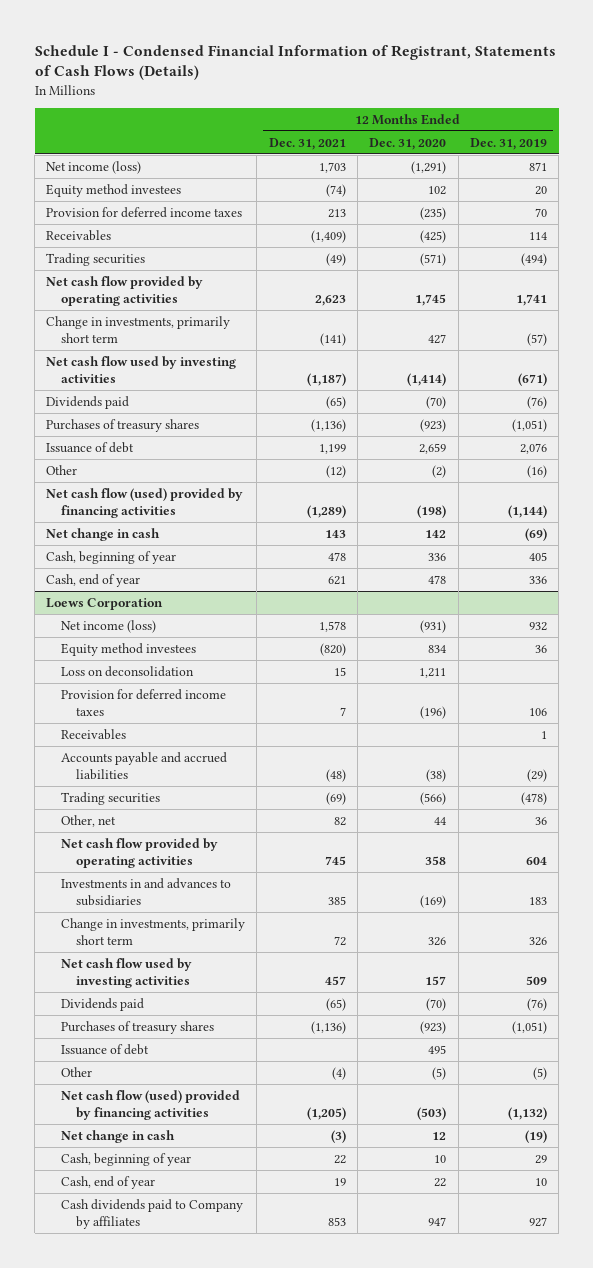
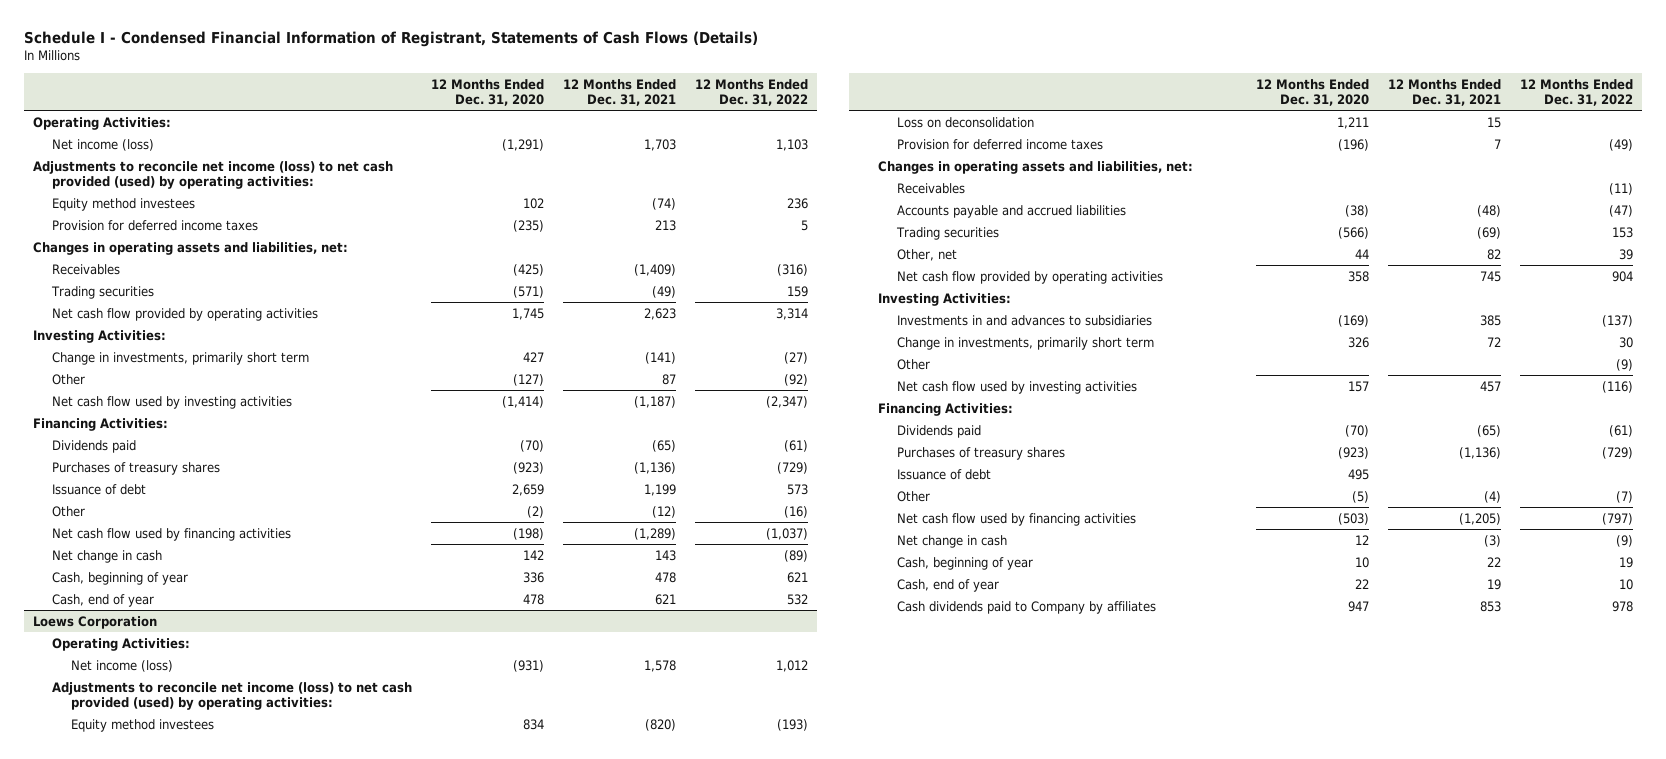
- | 12 Months Ended Dec. 31, 2021 | 12 Months Ended Dec. 31, 2020 | 12 Months Ended Dec. 31, 2019
+ | 12 Months Ended Dec. 31, 2020 | 12 Months Ended Dec. 31, 2021 | 12 Months Ended Dec. 31, 2022
+ Operating Activities:
+ Adjustments to reconcile net income (loss) to net cash provided (used) by operating activities:
+ Changes in operating assets and liabilities, net:
+ Investing Activities:
+ Other | (127) | 87 | (92)
+ Financing Activities:
- Net cash flow (used) provided by financing activities | (1,289) | (198) | (1,144)
+ Net cash flow used by financing activities | (198) | (1,289) | (1,037)
@ Loews Corporation
+ Operating Activities:
+ Adjustments to reconcile net income (loss) to net cash provided (used) by operating activities:
+ Changes in operating assets and liabilities, net:
+ Investing Activities:
+ Other | | | (9)
+ Financing Activities:
- Net cash flow (used) provided by financing activities | (1,205) | (503) | (1,132)
+ Net cash flow used by financing activities | (503) | (1,205) | (797)

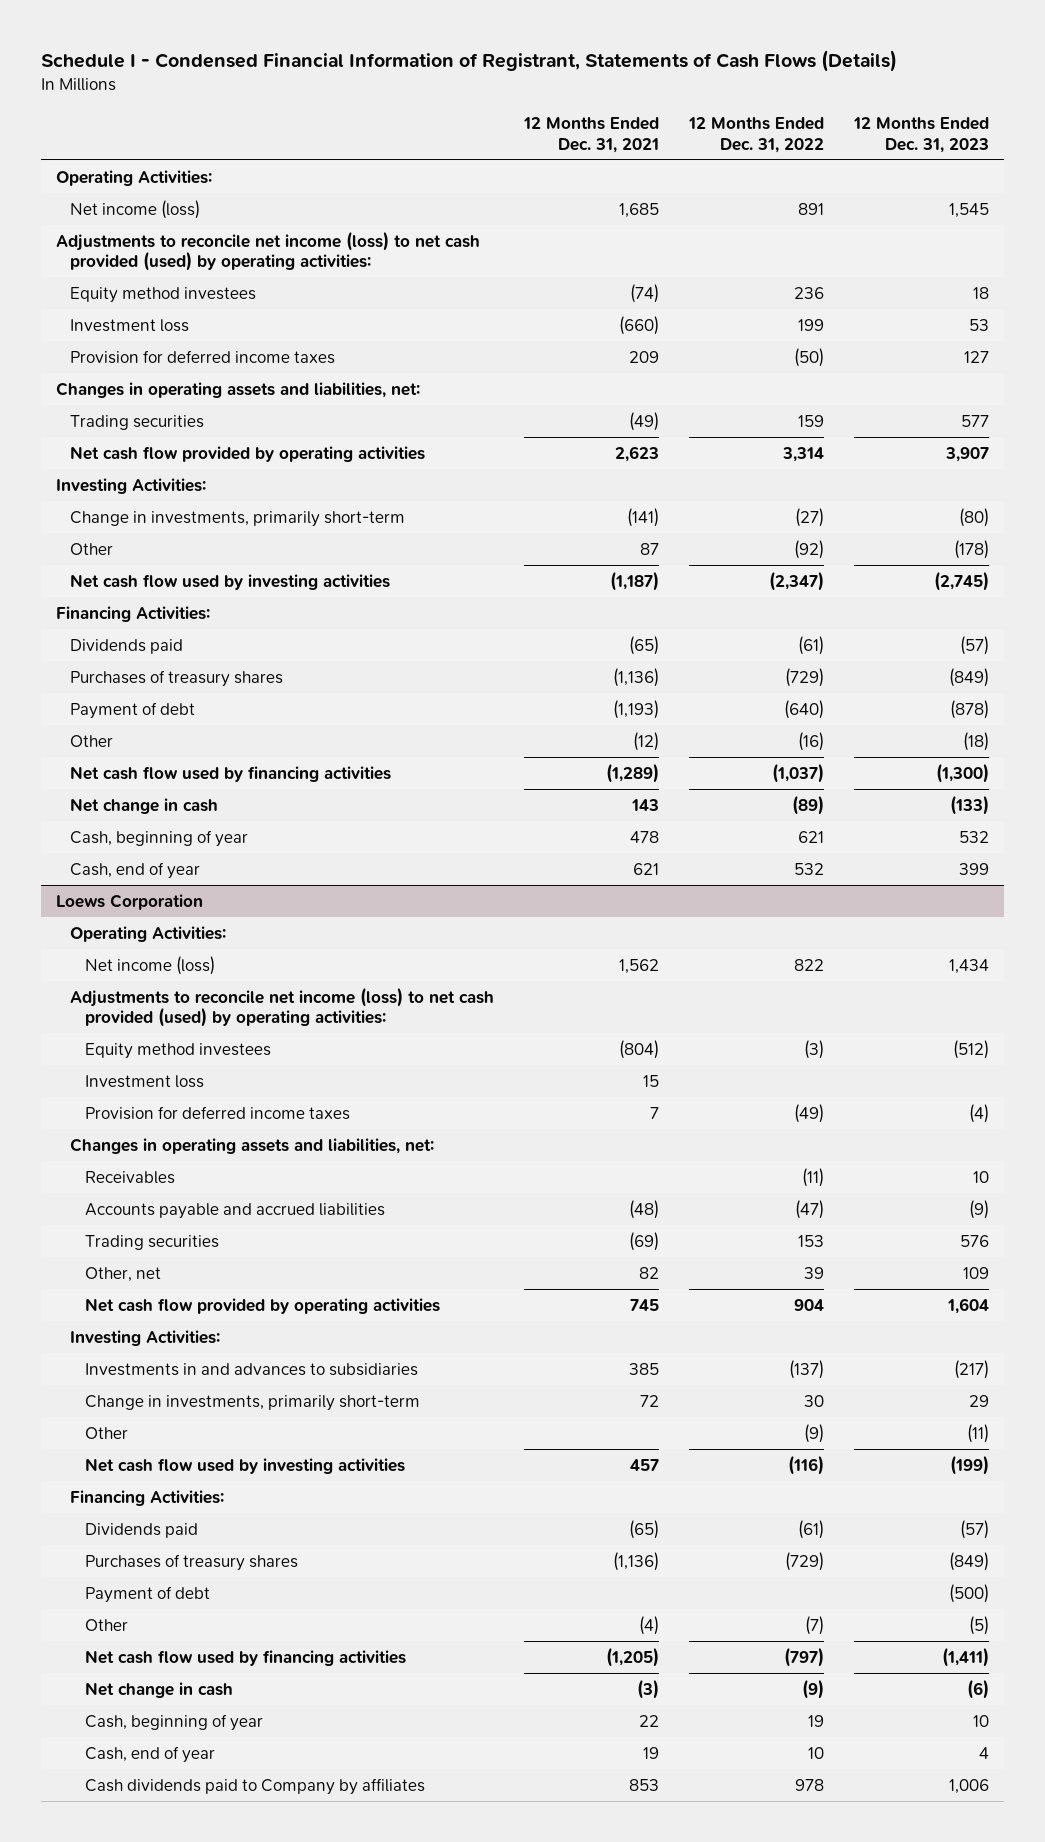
- | 12 Months Ended Dec. 31, 2020 | 12 Months Ended Dec. 31, 2021 | 12 Months Ended Dec. 31, 2022
+ | 12 Months Ended Dec. 31, 2021 | 12 Months Ended Dec. 31, 2022 | 12 Months Ended Dec. 31, 2023
- Net income (loss) | (1,291) | 1,703 | 1,103
+ Net income (loss) | 1,685 | 891 | 1,545
- Provision for deferred income taxes | (235) | 213 | 5
+ Investment loss | (660) | 199 | 53
+ Provision for deferred income taxes | 209 | (50) | 127
- Receivables | (425) | (1,409) | (316)
- Change in investments, primarily short term | 427 | (141) | (27)
+ Change in investments, primarily short-term | (141) | (27) | (80)
- Issuance of debt | 2,659 | 1,199 | 573
+ Payment of debt | (1,193) | (640) | (878)
@ Loews Corporation
- Net income (loss) | (931) | 1,578 | 1,012
+ Net income (loss) | 1,562 | 822 | 1,434
- Equity method investees | 834 | (820) | (193)
- Loss on deconsolidation | 1,211 | 15 |
+ Equity method investees | (804) | (3) | (512)
+ Investment loss | 15 | |
- Change in investments, primarily short term | 326 | 72 | 30
+ Change in investments, primarily short-term | 72 | 30 | 29
- Issuance of debt | 495 | |
+ Payment of debt | | | (500)

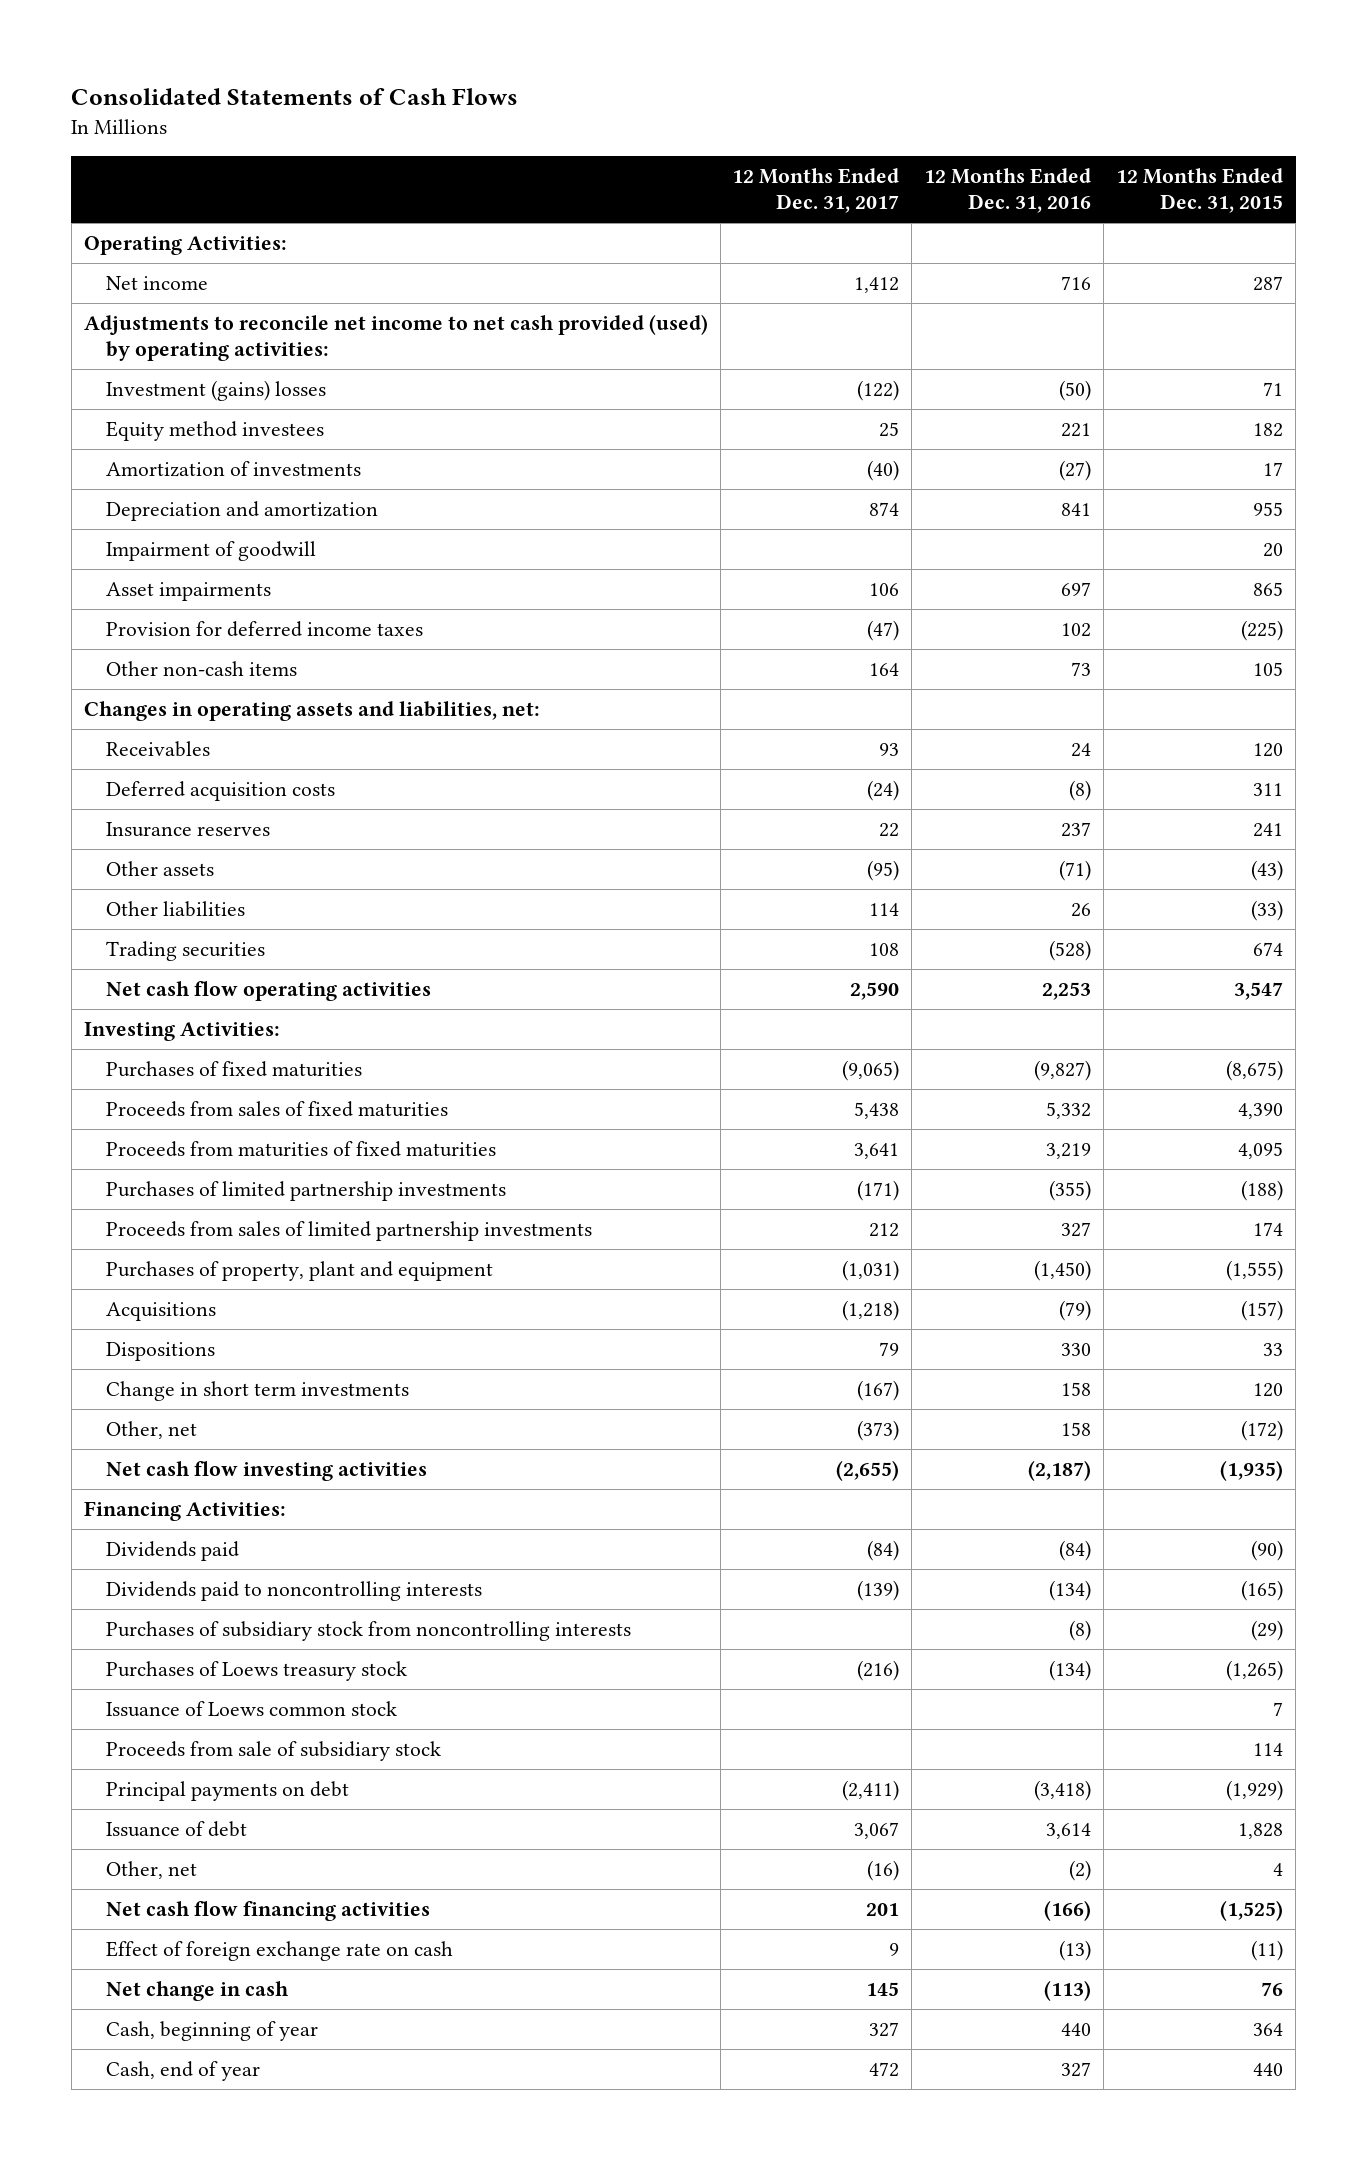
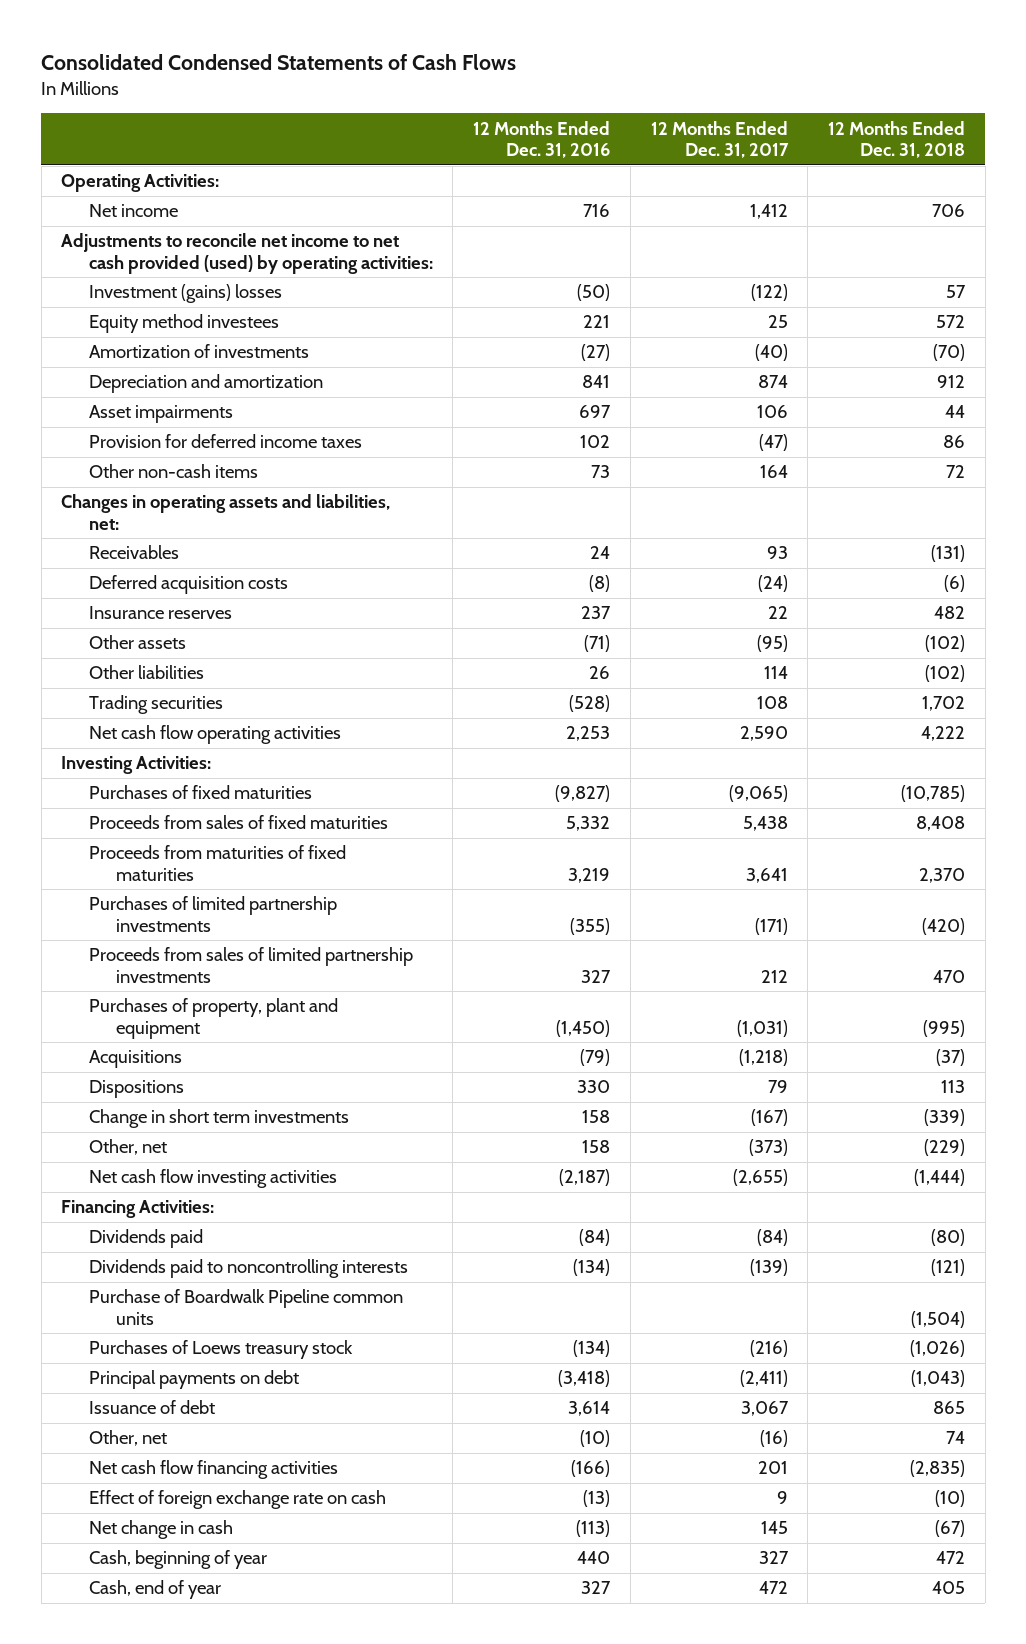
- Consolidated Statements of Cash Flows
+ Consolidated Condensed Statements of Cash Flows
- | 12 Months Ended Dec. 31, 2017 | 12 Months Ended Dec. 31, 2016 | 12 Months Ended Dec. 31, 2015
+ | 12 Months Ended Dec. 31, 2016 | 12 Months Ended Dec. 31, 2017 | 12 Months Ended Dec. 31, 2018
- Impairment of goodwill | | | 20
- Purchases of subsidiary stock from noncontrolling interests | | (8) | (29)
+ Purchase of Boardwalk Pipeline common units | | | (1,504)
- Issuance of Loews common stock | | | 7
- Proceeds from sale of subsidiary stock | | | 114
- Other, net | (16) | (2) | 4
+ Other, net | (10) | (16) | 74

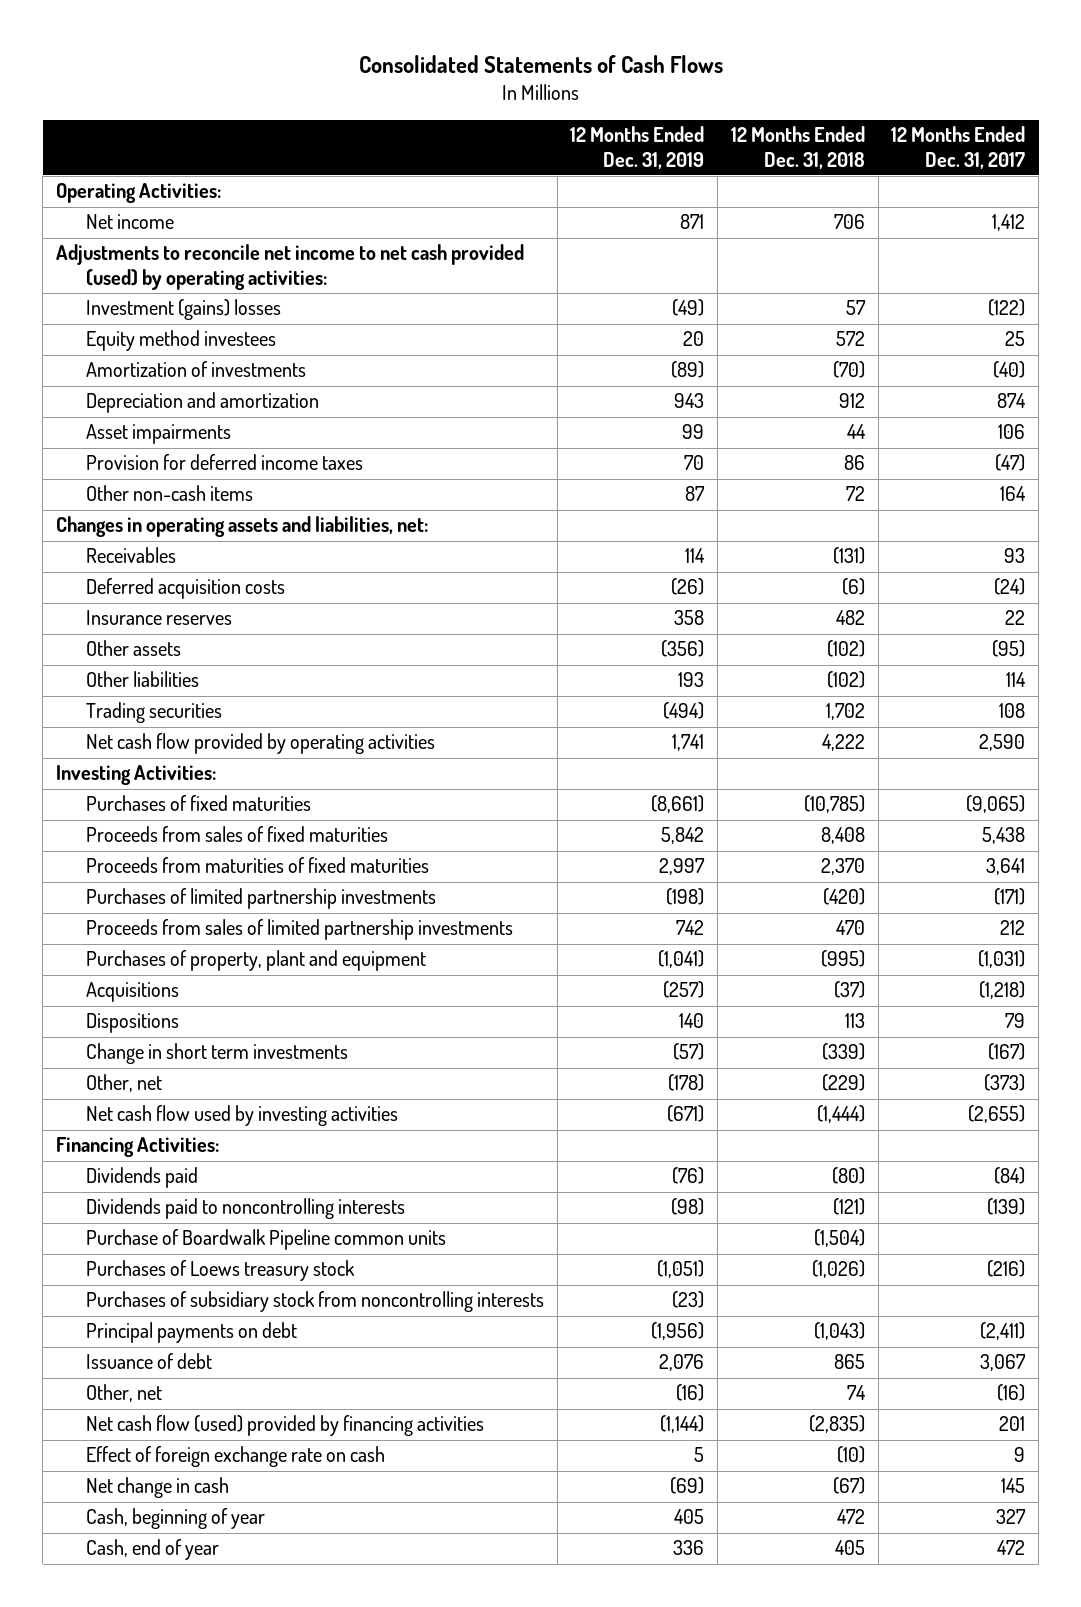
- Consolidated Condensed Statements of Cash Flows
+ Consolidated Statements of Cash Flows
- | 12 Months Ended Dec. 31, 2016 | 12 Months Ended Dec. 31, 2017 | 12 Months Ended Dec. 31, 2018
+ | 12 Months Ended Dec. 31, 2019 | 12 Months Ended Dec. 31, 2018 | 12 Months Ended Dec. 31, 2017
- Net cash flow operating activities | 2,253 | 2,590 | 4,222
+ Net cash flow provided by operating activities | 1,741 | 4,222 | 2,590
- Net cash flow investing activities | (2,187) | (2,655) | (1,444)
+ Net cash flow used by investing activities | (671) | (1,444) | (2,655)
+ Purchases of subsidiary stock from noncontrolling interests | (23) | |
- Net cash flow financing activities | (166) | 201 | (2,835)
+ Net cash flow (used) provided by financing activities | (1,144) | (2,835) | 201

